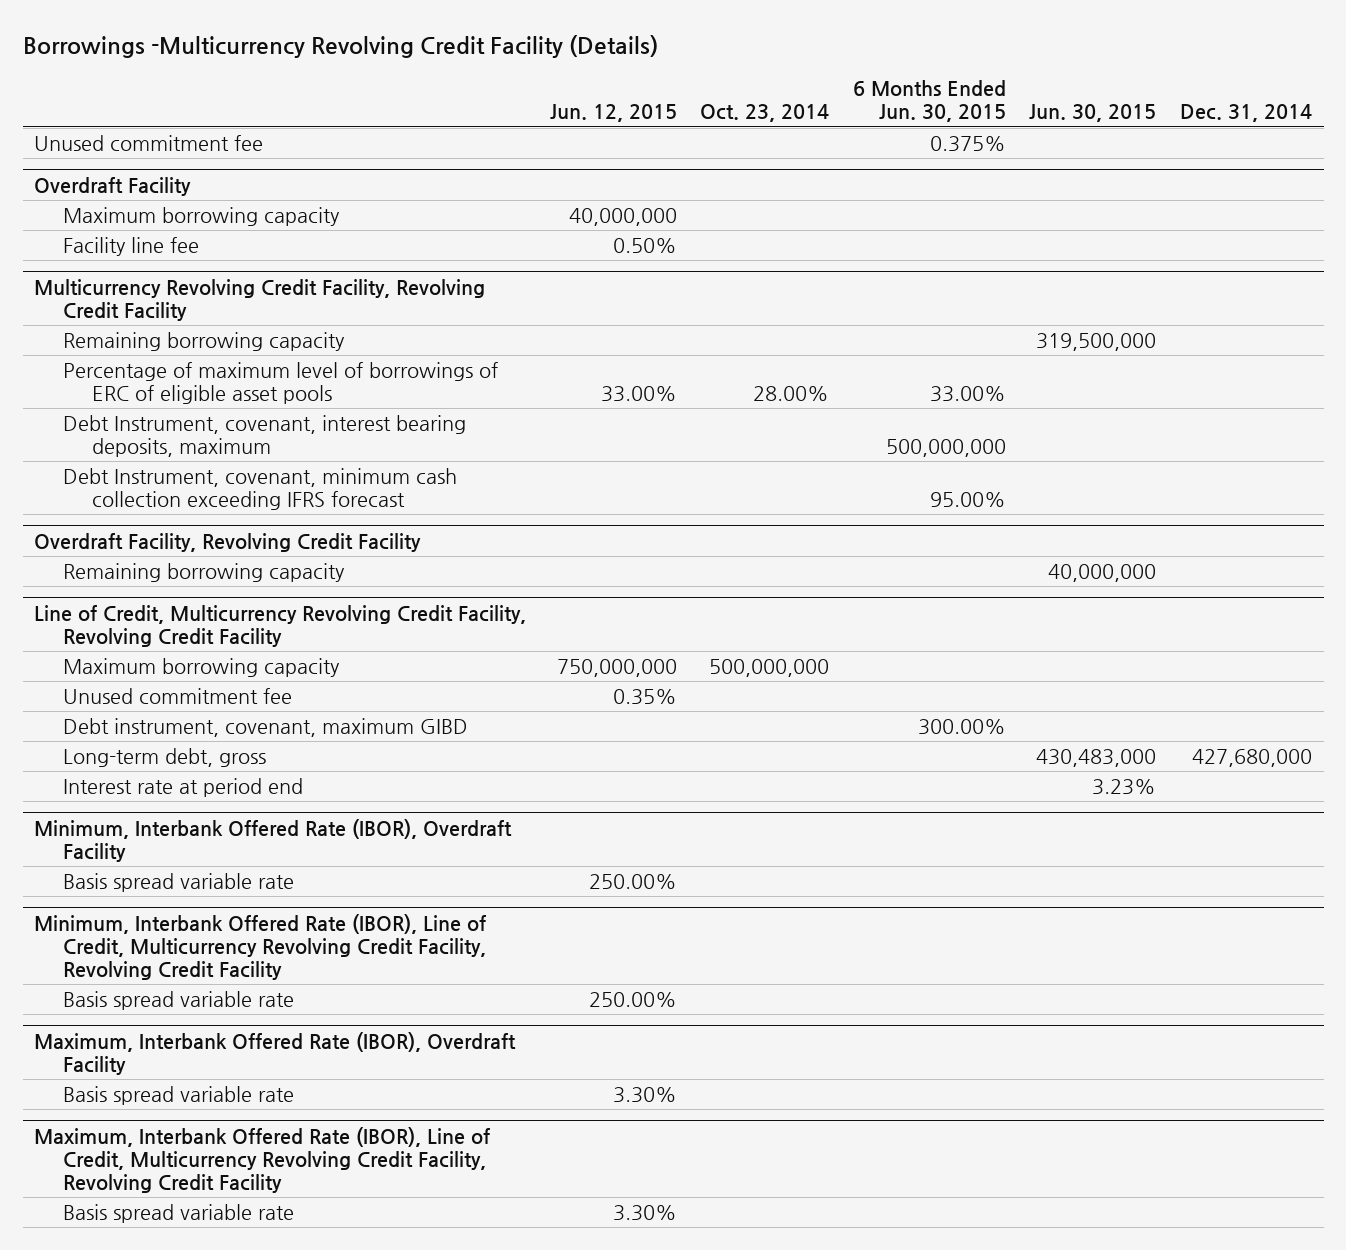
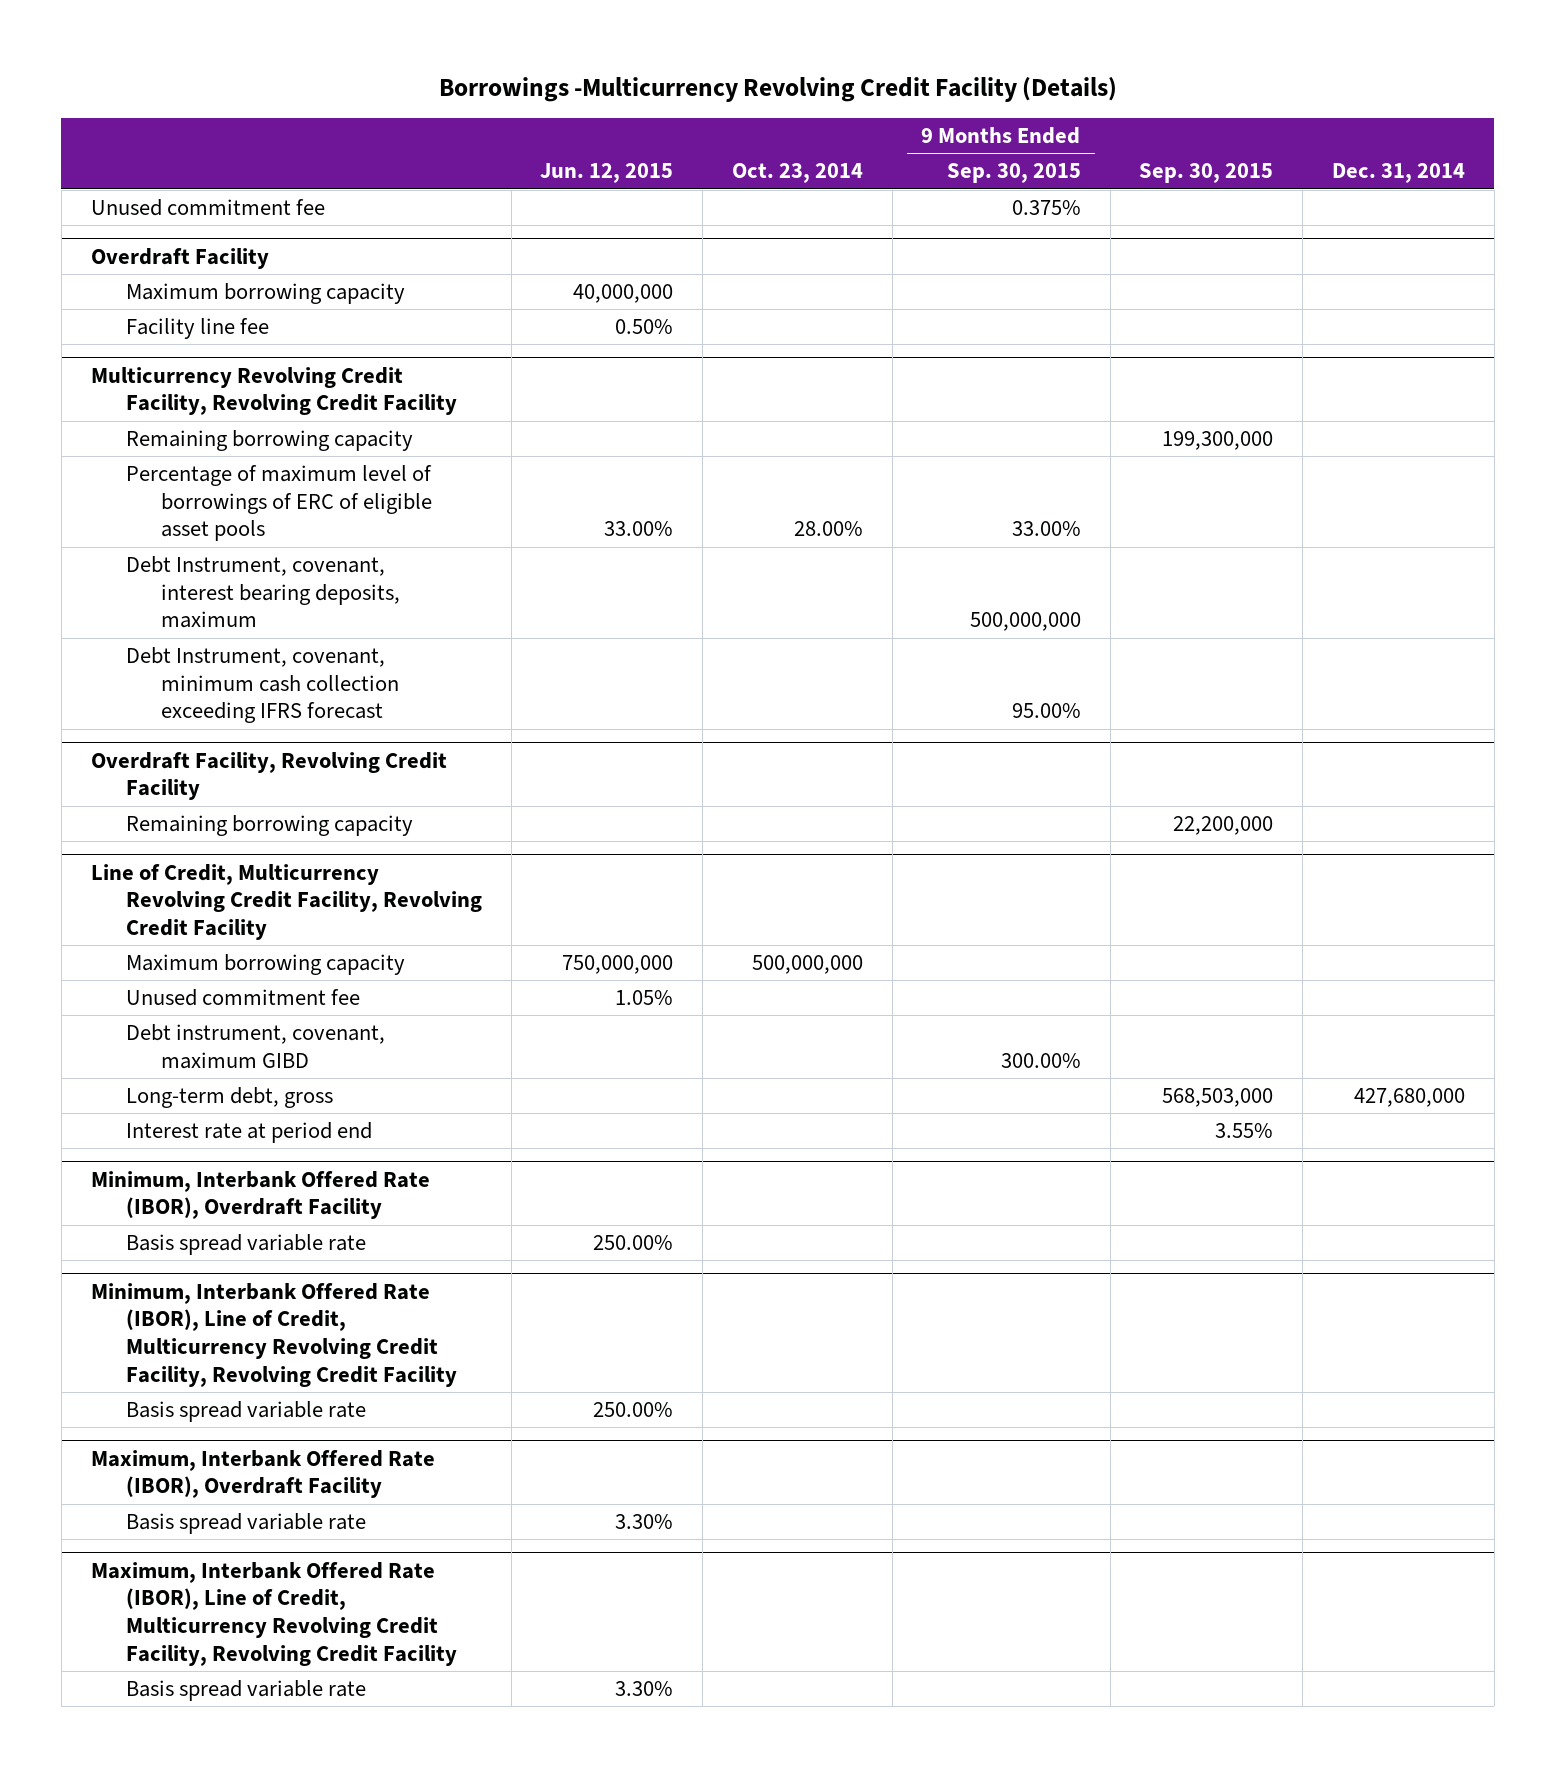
- | Jun. 12, 2015 | Oct. 23, 2014 | 6 Months Ended Jun. 30, 2015 | Jun. 30, 2015 | Dec. 31, 2014
+ | Jun. 12, 2015 | Oct. 23, 2014 | 9 Months Ended Sep. 30, 2015 | Sep. 30, 2015 | Dec. 31, 2014
@ Line of Credit, Multicurrency Revolving Credit Facility, Revolving Credit Facility
- Unused commitment fee | 0.35% | | | |
+ Unused commitment fee | 1.05% | | | |

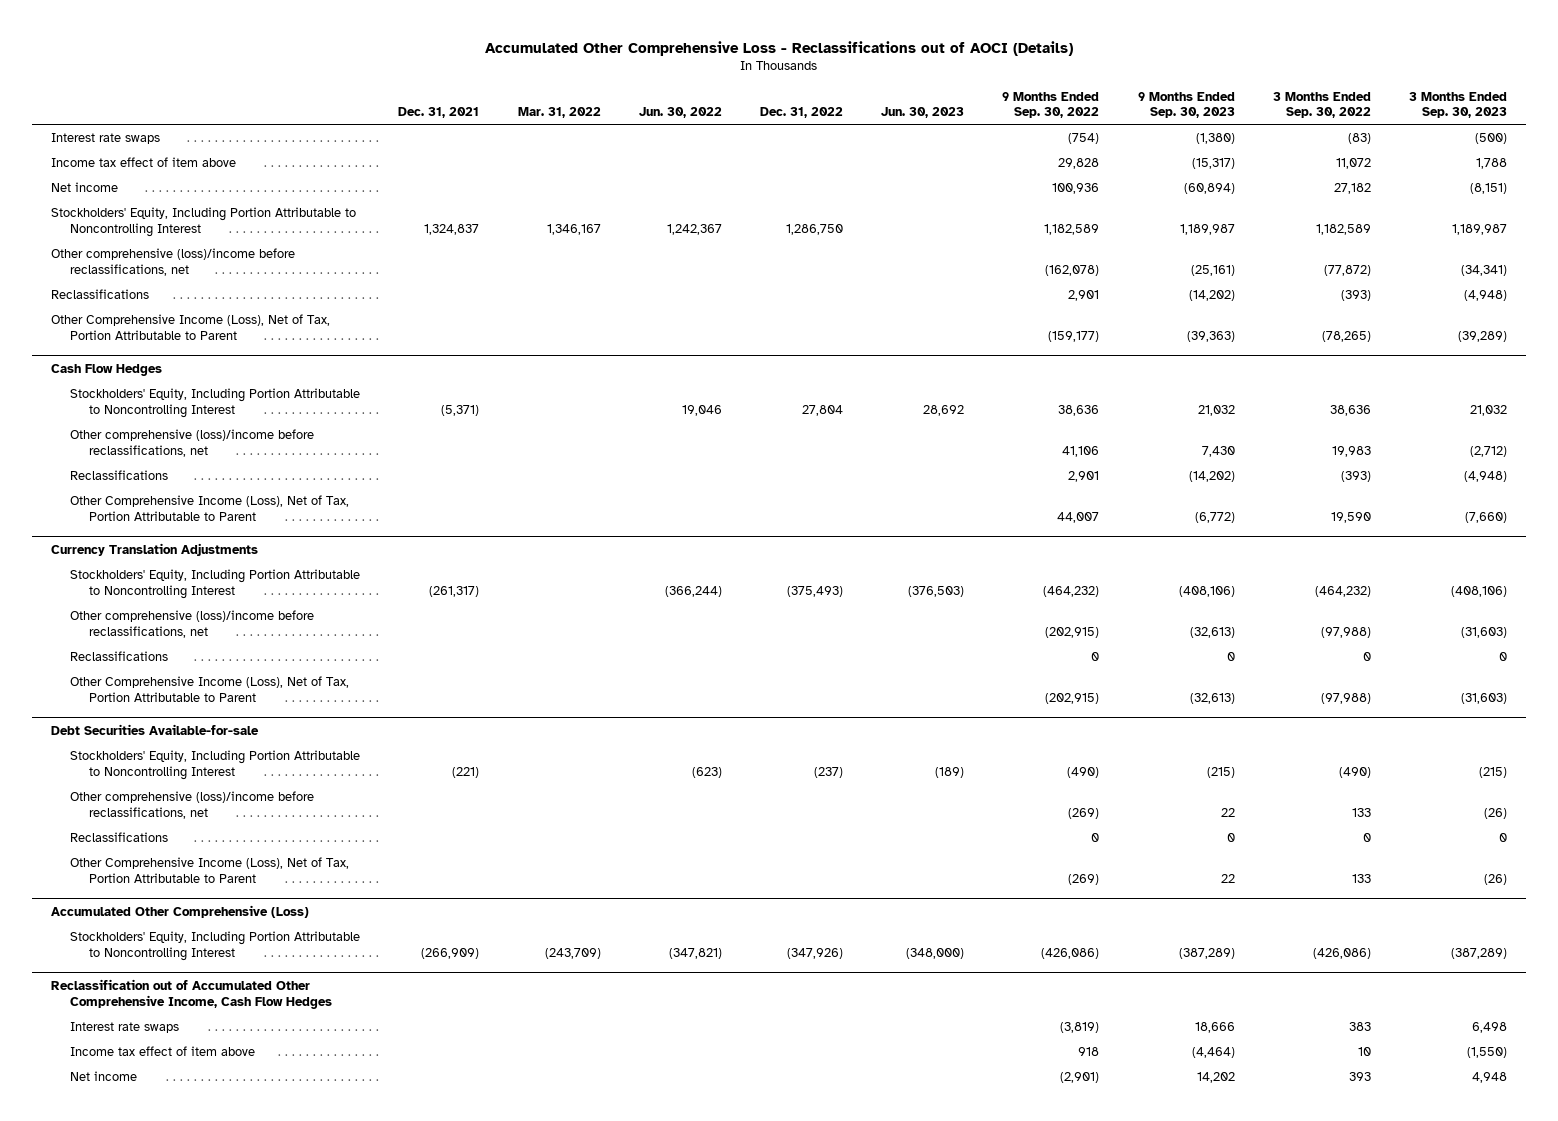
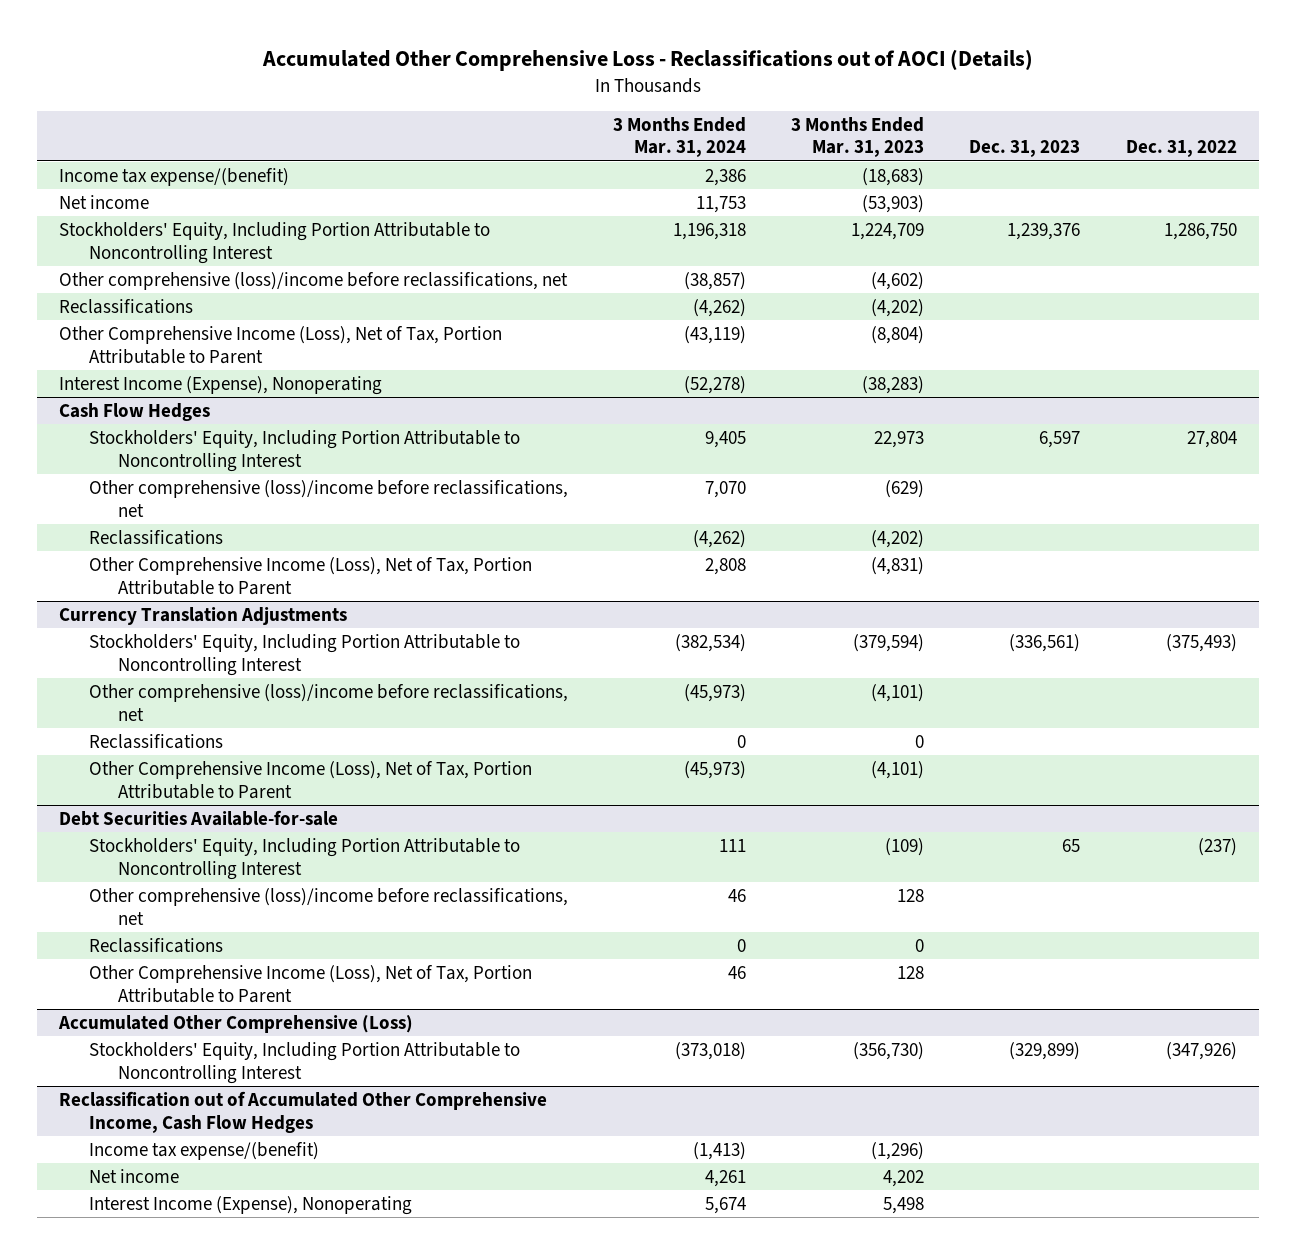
- | Dec. 31, 2021 | Mar. 31, 2022 | Jun. 30, 2022 | Dec. 31, 2022 | Jun. 30, 2023 | 9 Months Ended Sep. 30, 2022 | 9 Months Ended Sep. 30, 2023 | 3 Months Ended Sep. 30, 2022 | 3 Months Ended Sep. 30, 2023
+ | 3 Months Ended Mar. 31, 2024 | 3 Months Ended Mar. 31, 2023 | Dec. 31, 2023 | Dec. 31, 2022
- Interest rate swaps | | | | | | (754) | (1,380) | (83) | (500)
- Income tax effect of item above | | | | | | 29,828 | (15,317) | 11,072 | 1,788
+ Income tax expense/(benefit) | 2,386 | (18,683) | |
+ Interest Income (Expense), Nonoperating | (52,278) | (38,283) | |
@ Reclassification out of Accumulated Other Comprehensive Income, Cash Flow Hedges
- Interest rate swaps | | | | | | (3,819) | 18,666 | 383 | 6,498
- Income tax effect of item above | | | | | | 918 | (4,464) | 10 | (1,550)
+ Income tax expense/(benefit) | (1,413) | (1,296) | |
+ Interest Income (Expense), Nonoperating | 5,674 | 5,498 | |

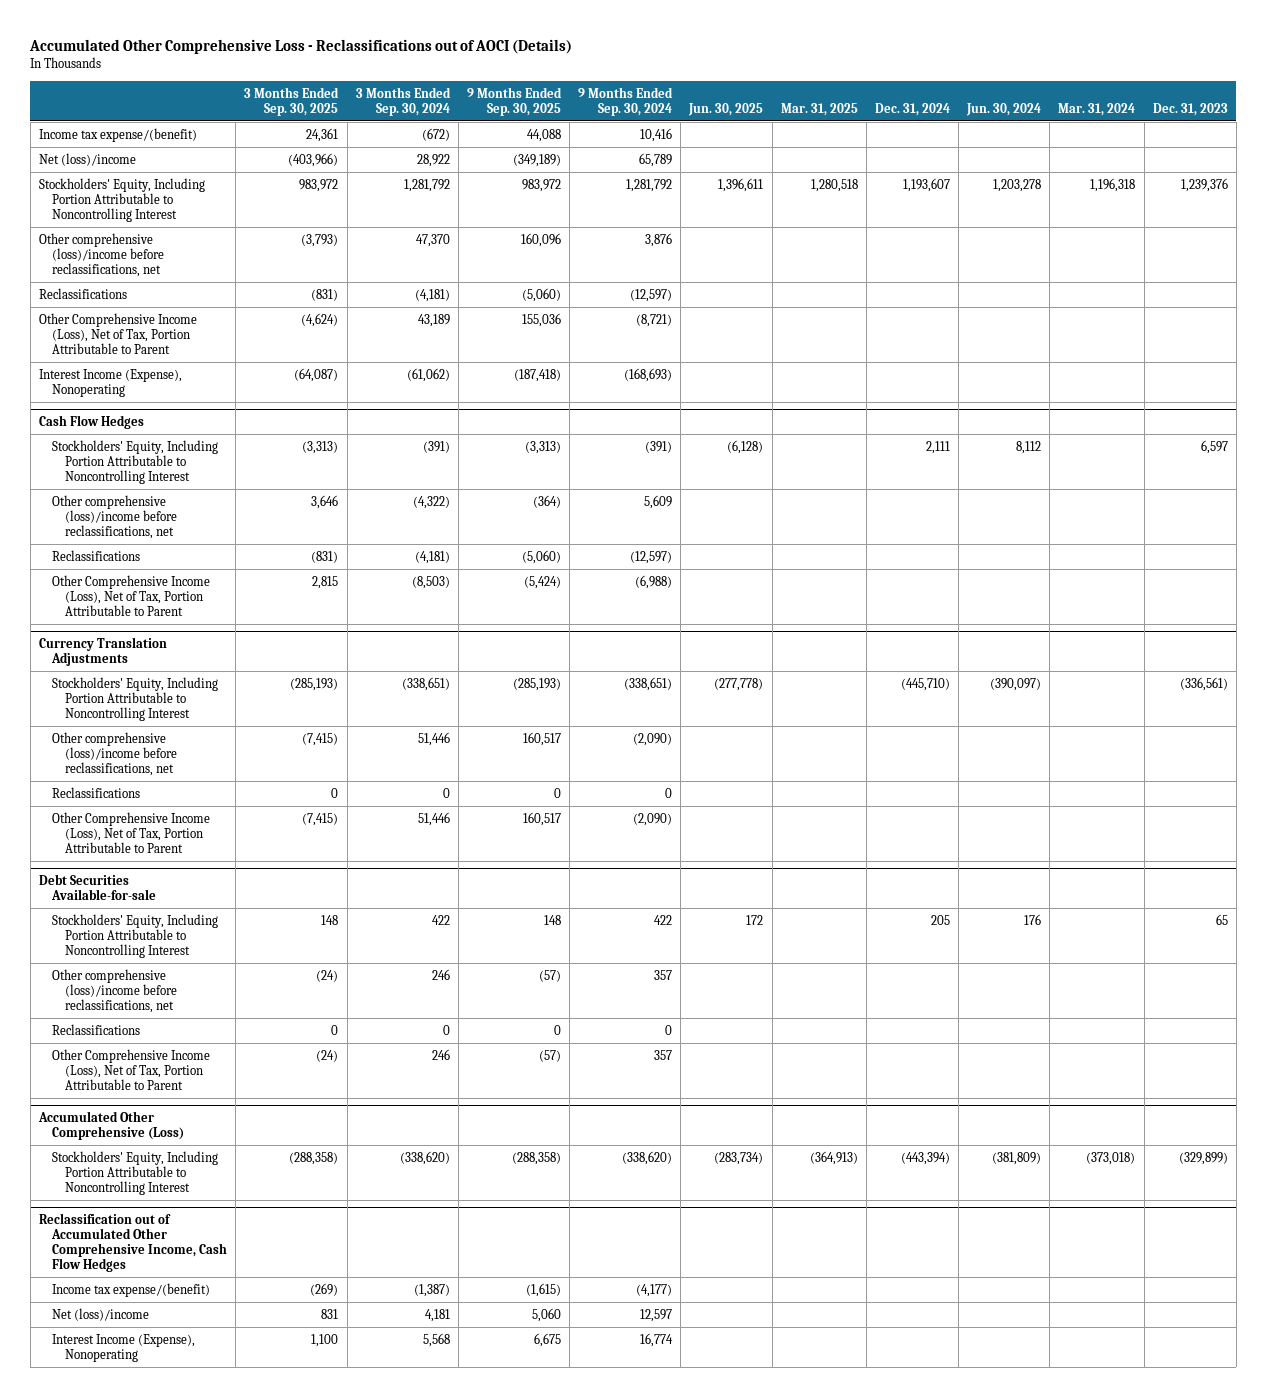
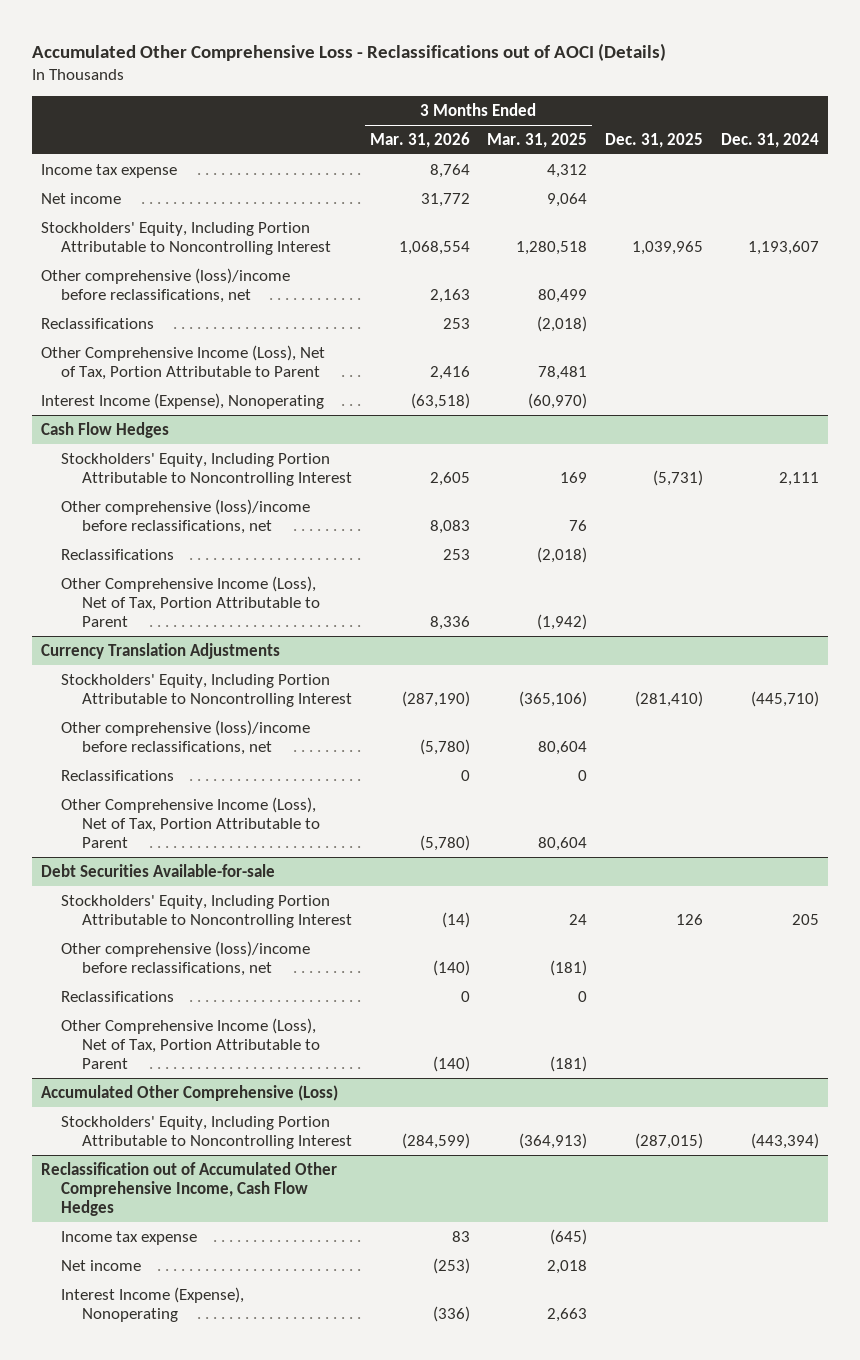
- | 3 Months Ended Sep. 30, 2025 | 3 Months Ended Sep. 30, 2024 | 9 Months Ended Sep. 30, 2025 | 9 Months Ended Sep. 30, 2024 | Jun. 30, 2025 | Mar. 31, 2025 | Dec. 31, 2024 | Jun. 30, 2024 | Mar. 31, 2024 | Dec. 31, 2023
+ | 3 Months Ended Mar. 31, 2026 | 3 Months Ended Mar. 31, 2025 | Dec. 31, 2025 | Dec. 31, 2024
- Income tax expense/(benefit) | 24,361 | (672) | 44,088 | 10,416 | | | | | |
- Net (loss)/income | (403,966) | 28,922 | (349,189) | 65,789 | | | | | |
+ Income tax expense | 8,764 | 4,312 | |
+ Net income | 31,772 | 9,064 | |
@ Reclassification out of Accumulated Other Comprehensive Income, Cash Flow Hedges
- Income tax expense/(benefit) | (269) | (1,387) | (1,615) | (4,177) | | | | | |
- Net (loss)/income | 831 | 4,181 | 5,060 | 12,597 | | | | | |
+ Income tax expense | 83 | (645) | |
+ Net income | (253) | 2,018 | |

